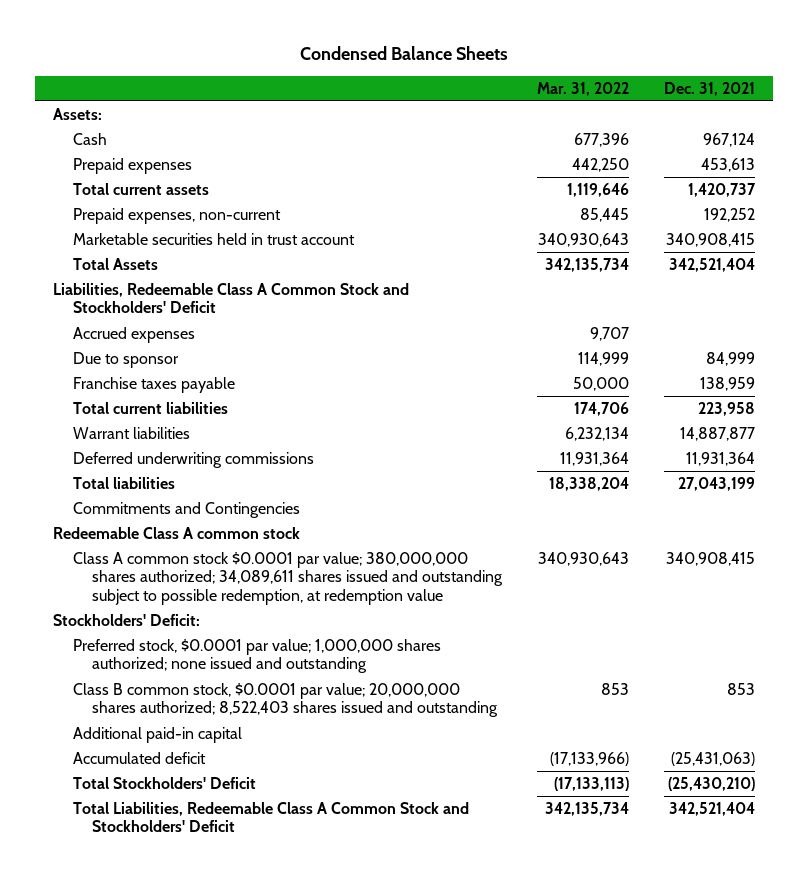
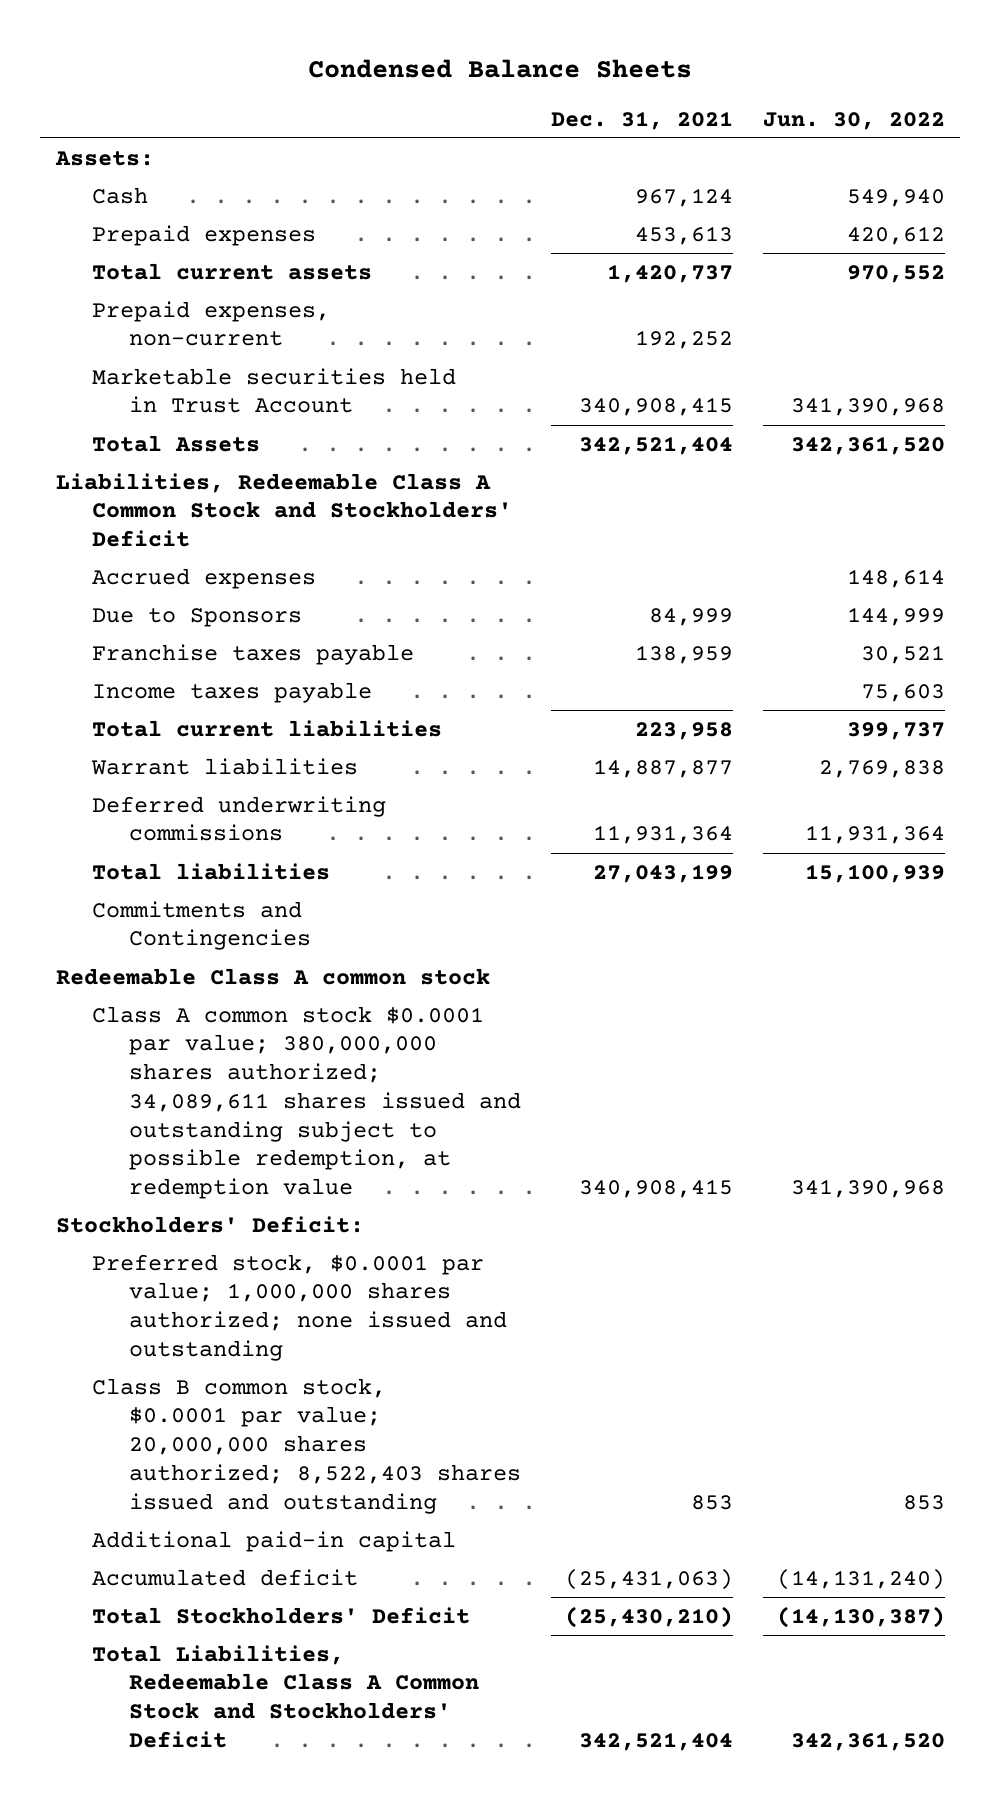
- | Mar. 31, 2022 | Dec. 31, 2021
+ | Dec. 31, 2021 | Jun. 30, 2022
- Marketable securities held in trust account | 340,930,643 | 340,908,415
+ Marketable securities held in Trust Account | 340,908,415 | 341,390,968
- Due to sponsor | 114,999 | 84,999
+ Due to Sponsors | 84,999 | 144,999
+ Income taxes payable | | 75,603

